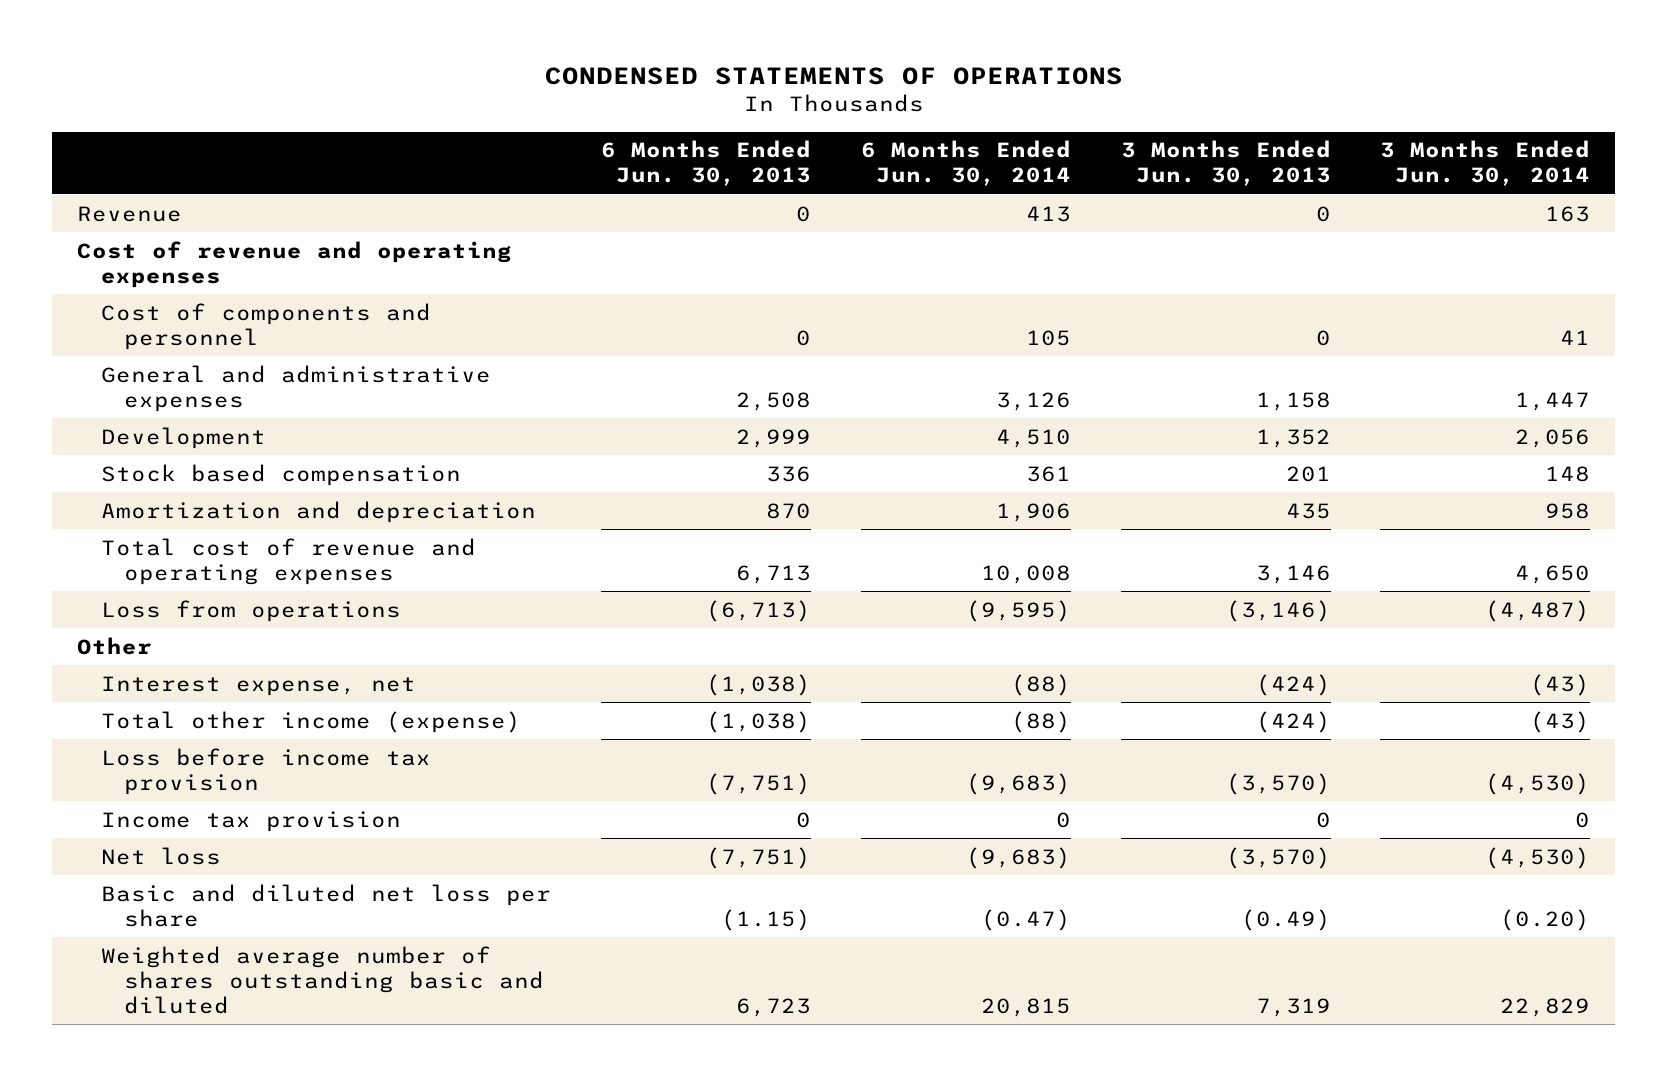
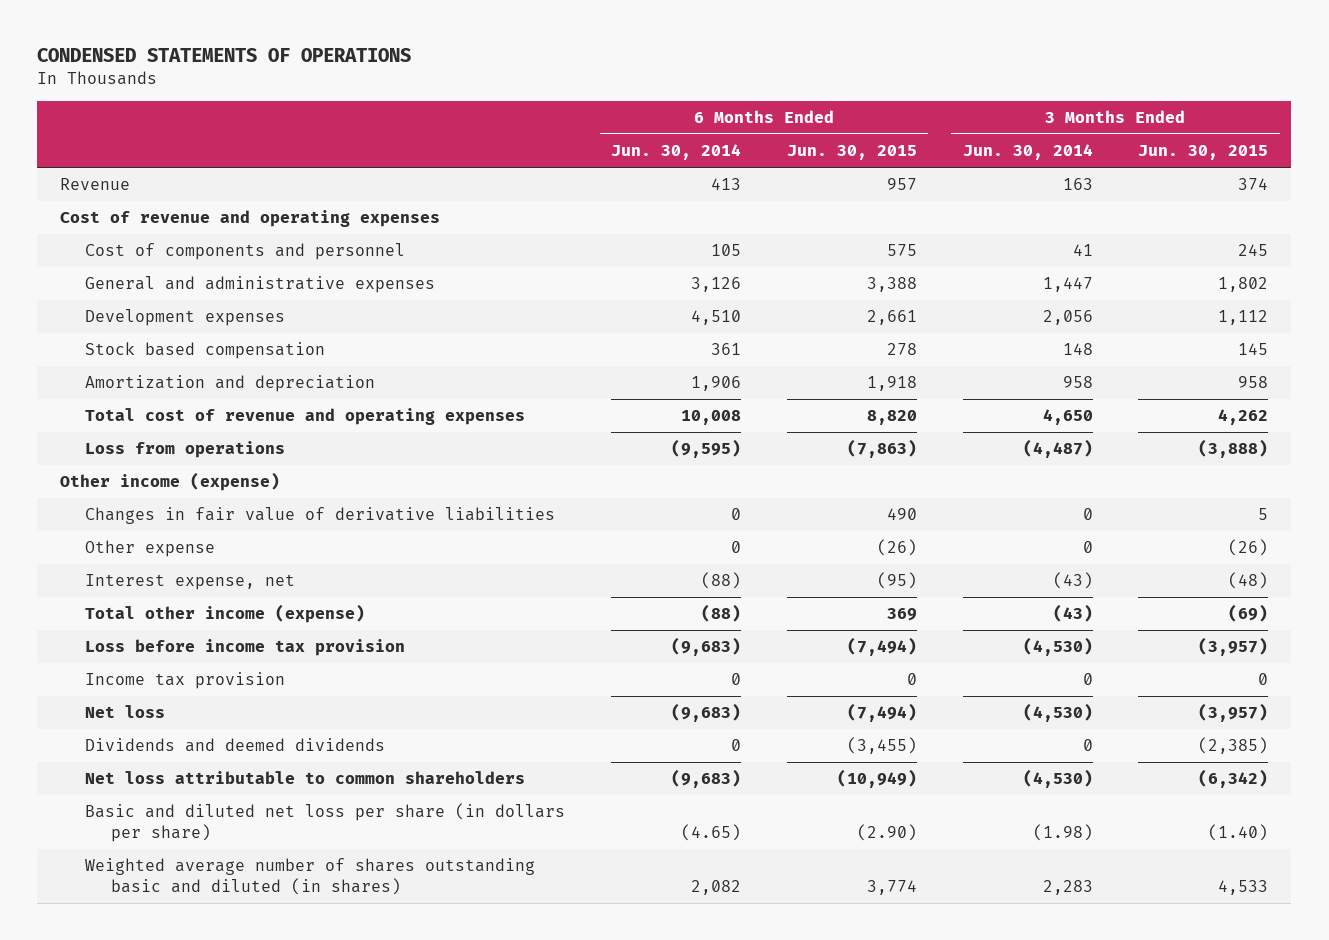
- | 6 Months Ended Jun. 30, 2013 | 6 Months Ended Jun. 30, 2014 | 3 Months Ended Jun. 30, 2013 | 3 Months Ended Jun. 30, 2014
+ | 6 Months Ended Jun. 30, 2014 | 6 Months Ended Jun. 30, 2015 | 3 Months Ended Jun. 30, 2014 | 3 Months Ended Jun. 30, 2015
- Development | 2,999 | 4,510 | 1,352 | 2,056
+ Development expenses | 4,510 | 2,661 | 2,056 | 1,112
- Other
+ Other income (expense)
+ Changes in fair value of derivative liabilities | 0 | 490 | 0 | 5
+ Other expense | 0 | (26) | 0 | (26)
- Basic and diluted net loss per share | (1.15) | (0.47) | (0.49) | (0.20)
- Weighted average number of shares outstanding basic and diluted | 6,723 | 20,815 | 7,319 | 22,829
+ Dividends and deemed dividends | 0 | (3,455) | 0 | (2,385)
+ Net loss attributable to common shareholders | (9,683) | (10,949) | (4,530) | (6,342)
+ Basic and diluted net loss per share (in dollars per share) | (4.65) | (2.90) | (1.98) | (1.40)
+ Weighted average number of shares outstanding basic and diluted (in shares) | 2,082 | 3,774 | 2,283 | 4,533

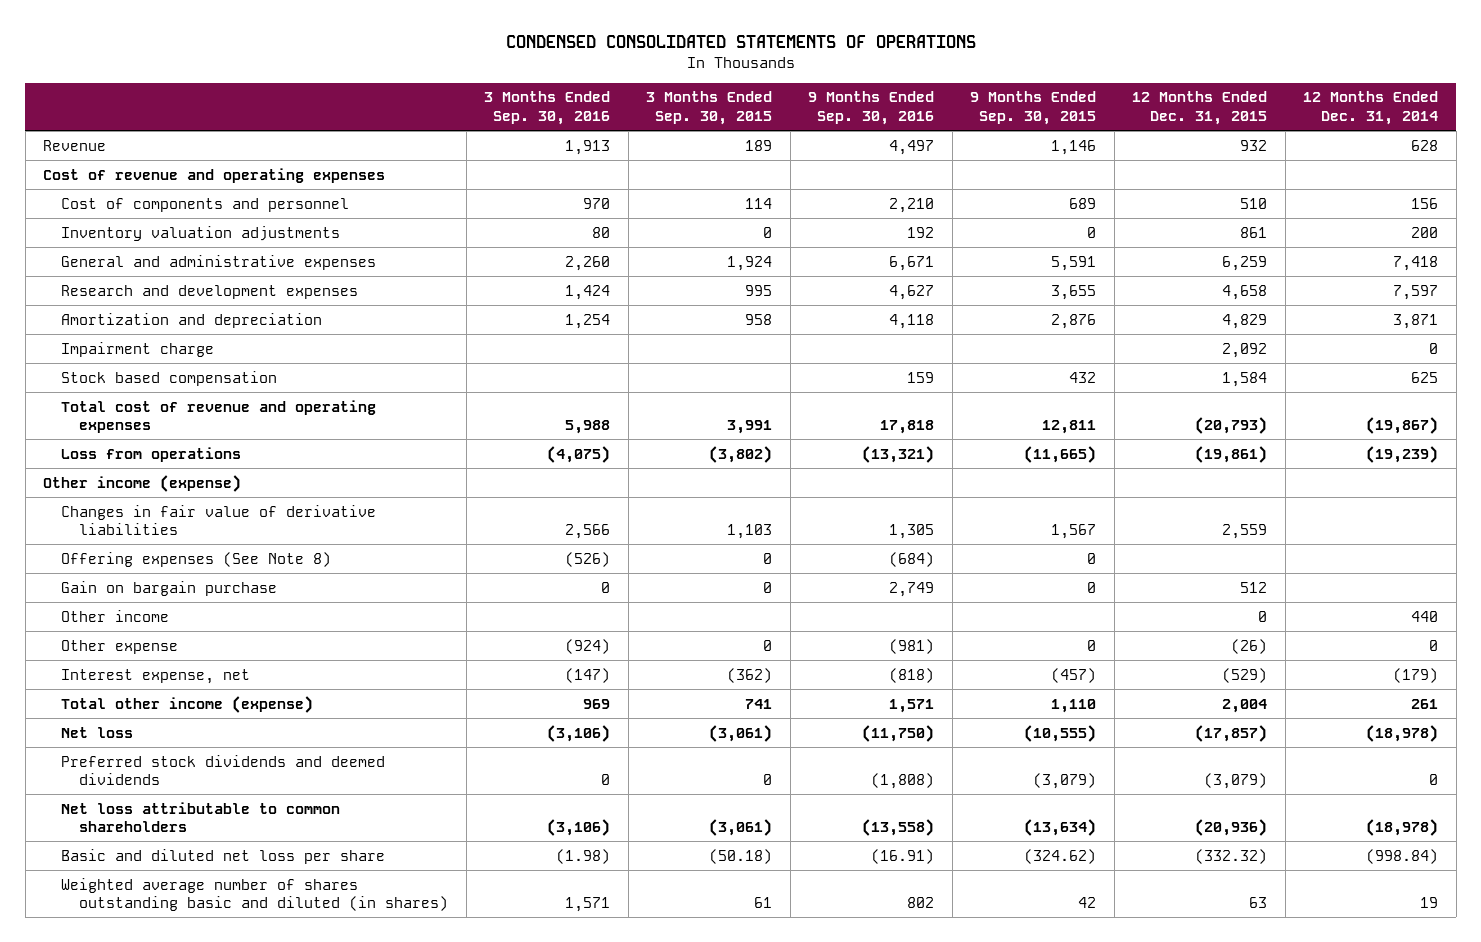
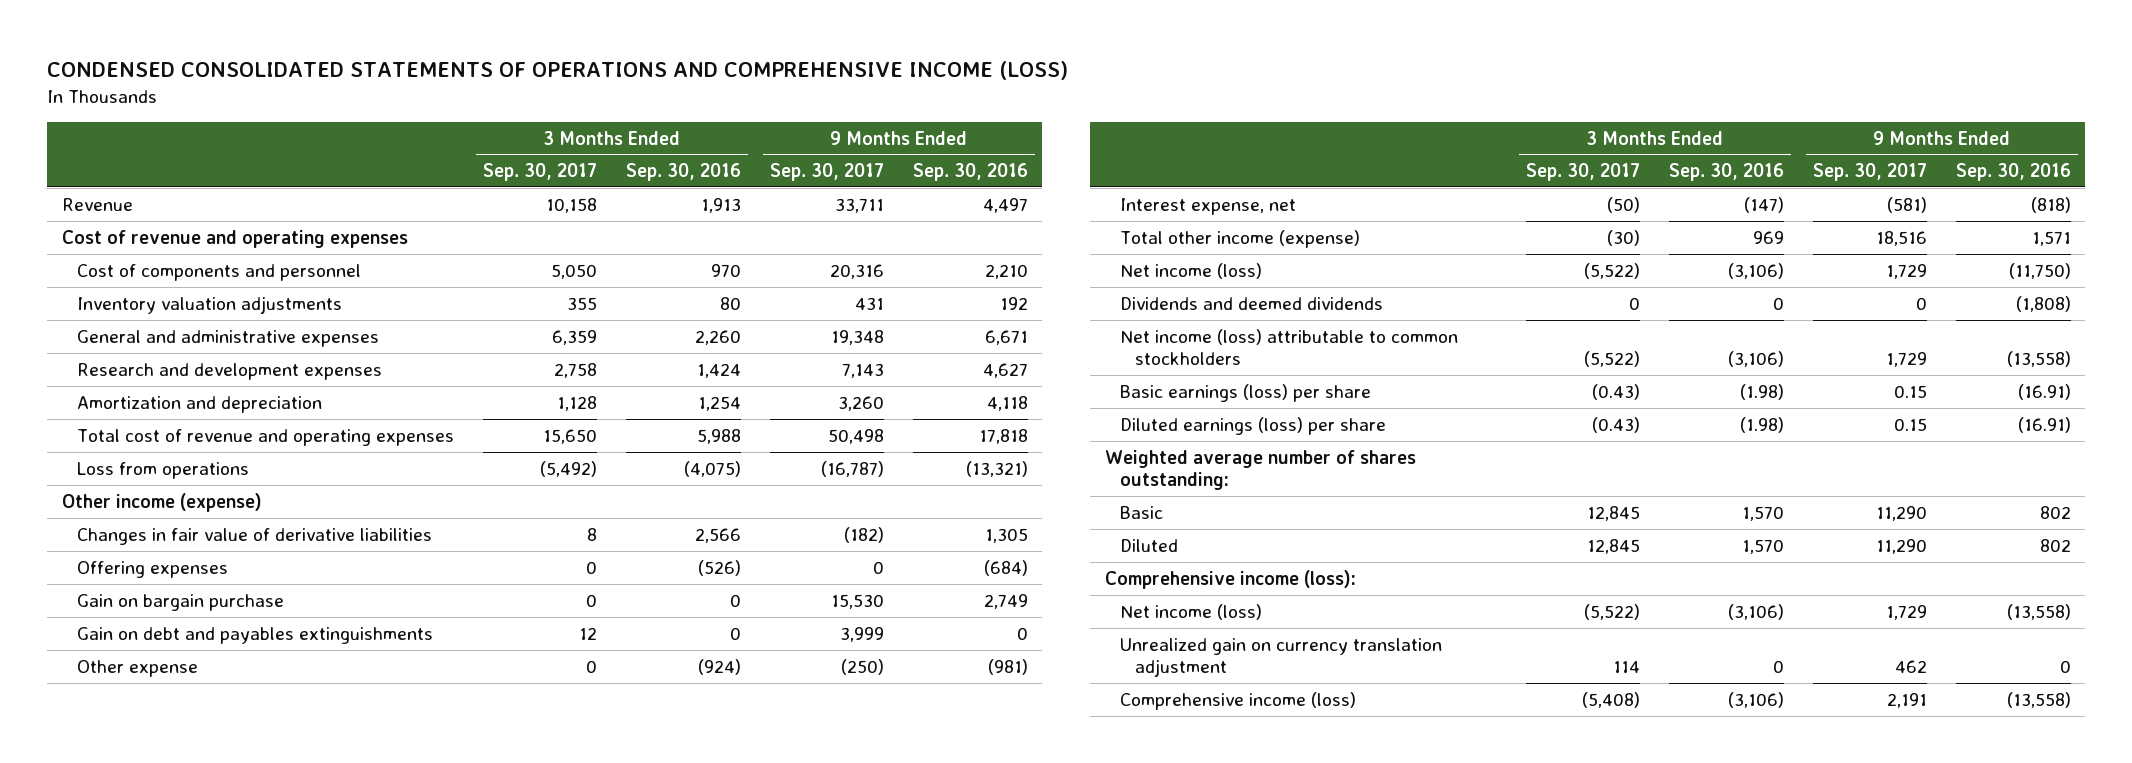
- CONDENSED CONSOLIDATED STATEMENTS OF OPERATIONS
+ CONDENSED CONSOLIDATED STATEMENTS OF OPERATIONS AND COMPREHENSIVE INCOME (LOSS)
- | 3 Months Ended Sep. 30, 2016 | 3 Months Ended Sep. 30, 2015 | 9 Months Ended Sep. 30, 2016 | 9 Months Ended Sep. 30, 2015 | 12 Months Ended Dec. 31, 2015 | 12 Months Ended Dec. 31, 2014
+ | 3 Months Ended Sep. 30, 2017 | 3 Months Ended Sep. 30, 2016 | 9 Months Ended Sep. 30, 2017 | 9 Months Ended Sep. 30, 2016
- Impairment charge | | | | | 2,092 | 0
- Stock based compensation | | | 159 | 432 | 1,584 | 625
- Offering expenses (See Note 8) | (526) | 0 | (684) | 0 | |
+ Offering expenses | 0 | (526) | 0 | (684)
- Other income | | | | | 0 | 440
+ Gain on debt and payables extinguishments | 12 | 0 | 3,999 | 0
- Net loss | (3,106) | (3,061) | (11,750) | (10,555) | (17,857) | (18,978)
- Preferred stock dividends and deemed dividends | 0 | 0 | (1,808) | (3,079) | (3,079) | 0
- Net loss attributable to common shareholders | (3,106) | (3,061) | (13,558) | (13,634) | (20,936) | (18,978)
- Basic and diluted net loss per share | (1.98) | (50.18) | (16.91) | (324.62) | (332.32) | (998.84)
- Weighted average number of shares outstanding basic and diluted (in shares) | 1,571 | 61 | 802 | 42 | 63 | 19
+ Net income (loss) | (5,522) | (3,106) | 1,729 | (11,750)
+ Dividends and deemed dividends | 0 | 0 | 0 | (1,808)
+ Net income (loss) attributable to common stockholders | (5,522) | (3,106) | 1,729 | (13,558)
+ Basic earnings (loss) per share | (0.43) | (1.98) | 0.15 | (16.91)
+ Diluted earnings (loss) per share | (0.43) | (1.98) | 0.15 | (16.91)
+ Weighted average number of shares outstanding:
+ Basic | 12,845 | 1,570 | 11,290 | 802
+ Diluted | 12,845 | 1,570 | 11,290 | 802
+ Comprehensive income (loss):
+ Net income (loss) | (5,522) | (3,106) | 1,729 | (13,558)
+ Unrealized gain on currency translation adjustment | 114 | 0 | 462 | 0
+ Comprehensive income (loss) | (5,408) | (3,106) | 2,191 | (13,558)

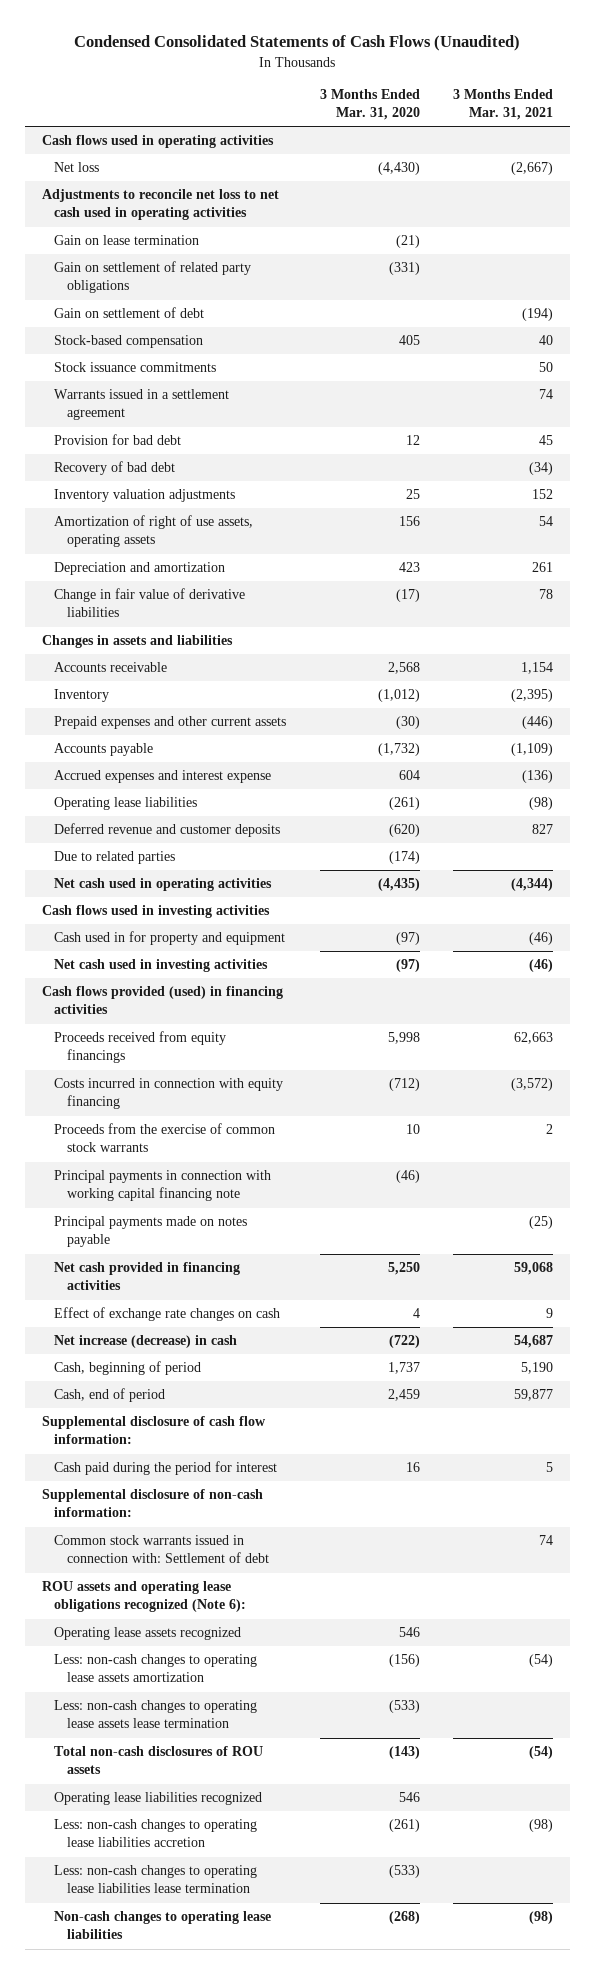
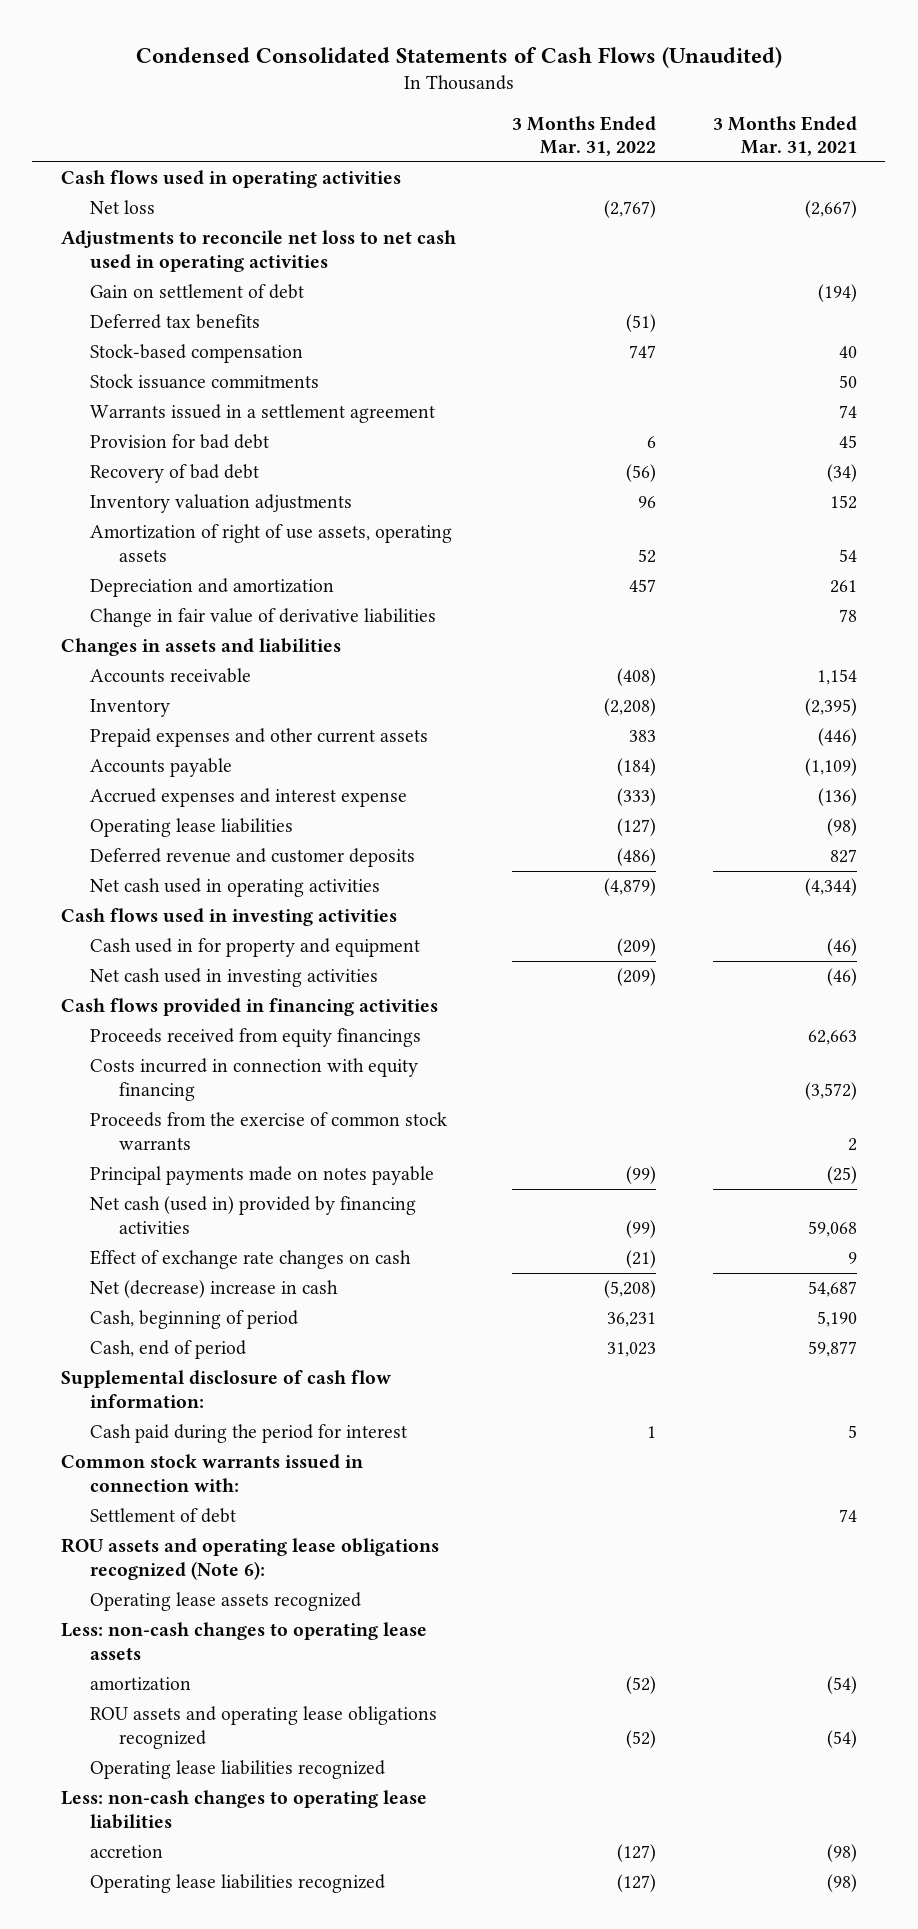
- | 3 Months Ended Mar. 31, 2020 | 3 Months Ended Mar. 31, 2021
+ | 3 Months Ended Mar. 31, 2022 | 3 Months Ended Mar. 31, 2021
- Gain on lease termination | (21) |
- Gain on settlement of related party obligations | (331) |
+ Deferred tax benefits | (51) |
- Due to related parties | (174) |
- Cash flows provided (used) in financing activities
+ Cash flows provided in financing activities
- Principal payments in connection with working capital financing note | (46) |
- Net cash provided in financing activities | 5,250 | 59,068
+ Net cash (used in) provided by financing activities | (99) | 59,068
- Net increase (decrease) in cash | (722) | 54,687
+ Net (decrease) increase in cash | (5,208) | 54,687
- Supplemental disclosure of non-cash information:
- Common stock warrants issued in connection with: Settlement of debt | | 74
+ Common stock warrants issued in connection with:
+ Settlement of debt | | 74
- Less: non-cash changes to operating lease assets amortization | (156) | (54)
- Less: non-cash changes to operating lease assets lease termination | (533) |
- Total non-cash disclosures of ROU assets | (143) | (54)
+ Less: non-cash changes to operating lease assets
+ amortization | (52) | (54)
+ ROU assets and operating lease obligations recognized | (52) | (54)
- Less: non-cash changes to operating lease liabilities accretion | (261) | (98)
- Less: non-cash changes to operating lease liabilities lease termination | (533) |
- Non-cash changes to operating lease liabilities | (268) | (98)
+ Less: non-cash changes to operating lease liabilities
+ accretion | (127) | (98)
+ Operating lease liabilities recognized | (127) | (98)

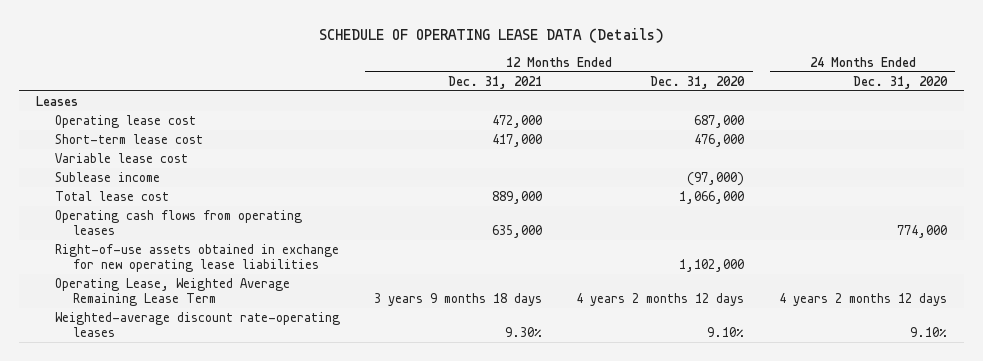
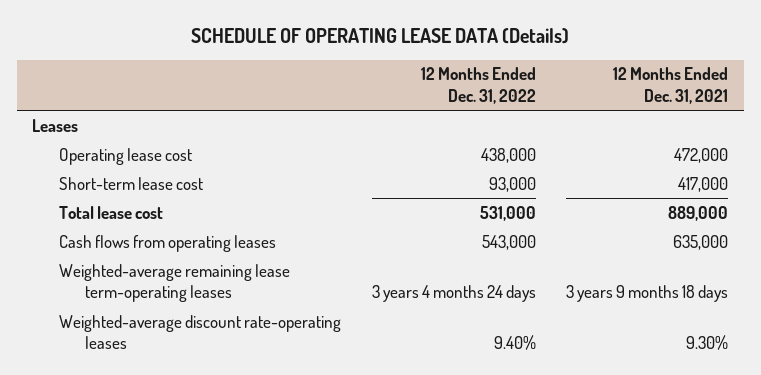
- | 12 Months Ended Dec. 31, 2021 | 12 Months Ended Dec. 31, 2020 | 24 Months Ended Dec. 31, 2020
+ | 12 Months Ended Dec. 31, 2022 | 12 Months Ended Dec. 31, 2021
- Variable lease cost
- Sublease income | | (97,000) |
- Operating cash flows from operating leases | 635,000 | | 774,000
- Right-of-use assets obtained in exchange for new operating lease liabilities | | 1,102,000 |
- Operating Lease, Weighted Average Remaining Lease Term | 3 years 9 months 18 days | 4 years 2 months 12 days | 4 years 2 months 12 days
+ Cash flows from operating leases | 543,000 | 635,000
+ Weighted-average remaining lease term-operating leases | 3 years 4 months 24 days | 3 years 9 months 18 days

